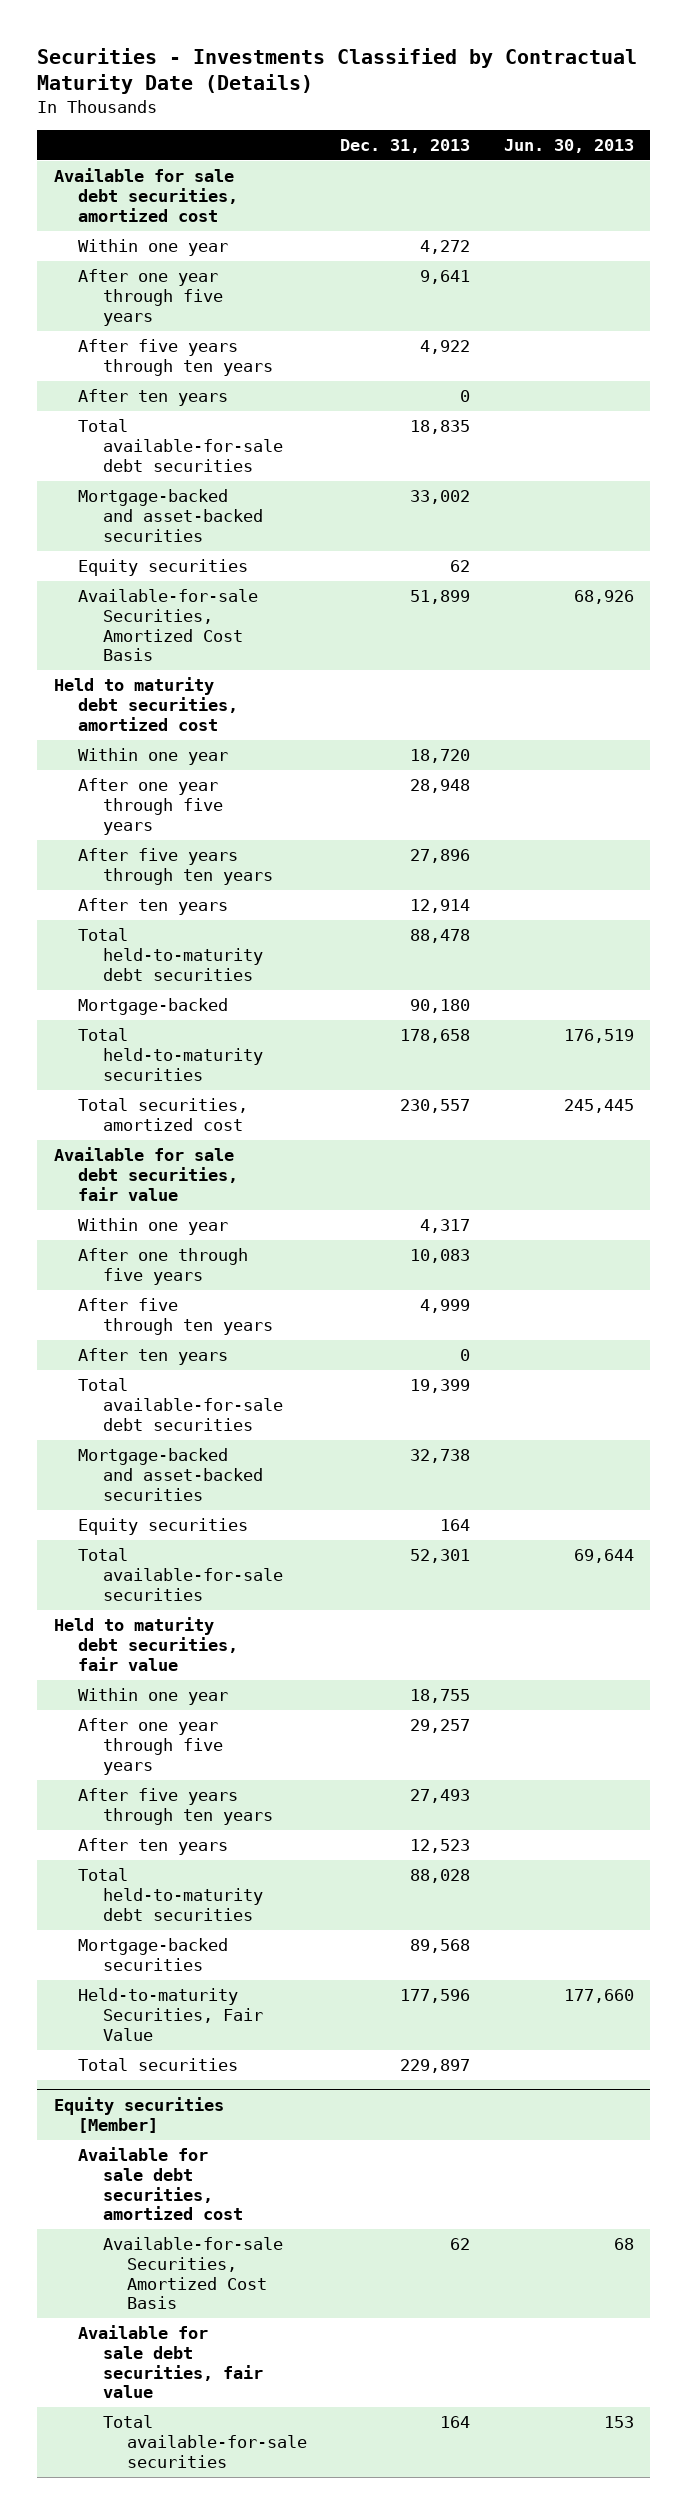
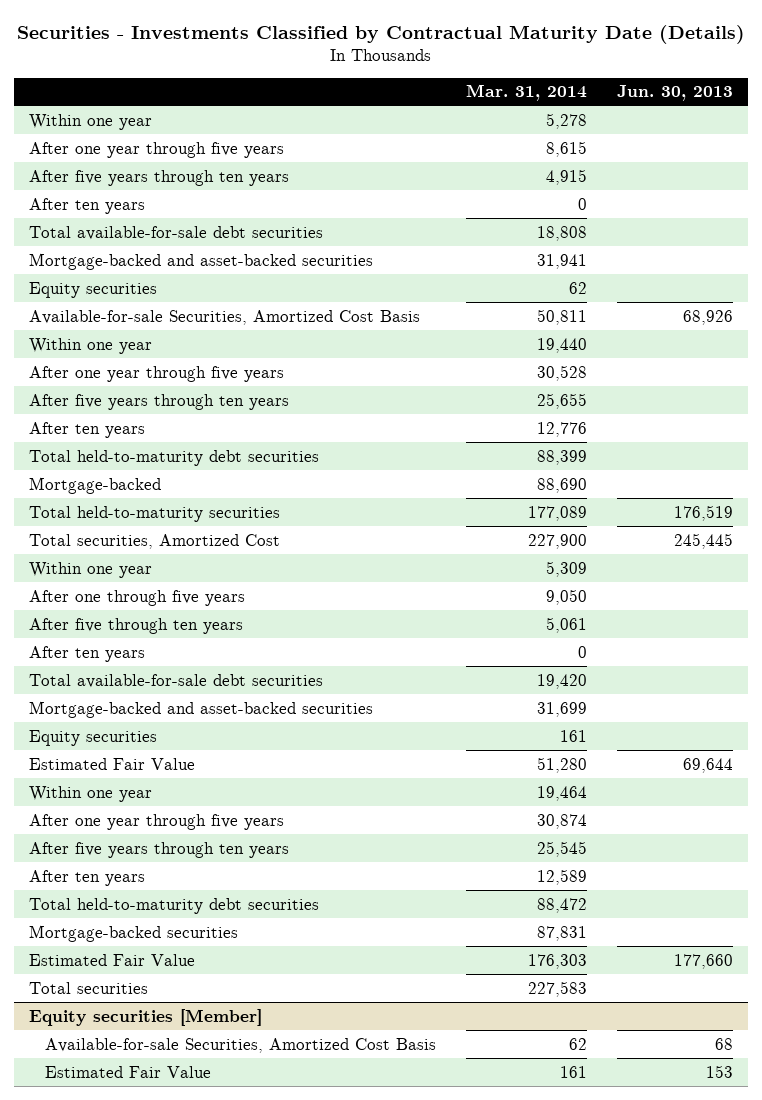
- | Dec. 31, 2013 | Jun. 30, 2013
+ | Mar. 31, 2014 | Jun. 30, 2013
- Available for sale debt securities, amortized cost
- Held to maturity debt securities, amortized cost
- Total securities, amortized cost | 230,557 | 245,445
- Available for sale debt securities, fair value
+ Total securities, Amortized Cost | 227,900 | 245,445
- Total available-for-sale securities | 52,301 | 69,644
- Held to maturity debt securities, fair value
+ Estimated Fair Value | 51,280 | 69,644
- Held-to-maturity Securities, Fair Value | 177,596 | 177,660
+ Estimated Fair Value | 176,303 | 177,660
@ Equity securities [Member]
- Available for sale debt securities, amortized cost
- Available for sale debt securities, fair value
- Total available-for-sale securities | 164 | 153
+ Estimated Fair Value | 161 | 153

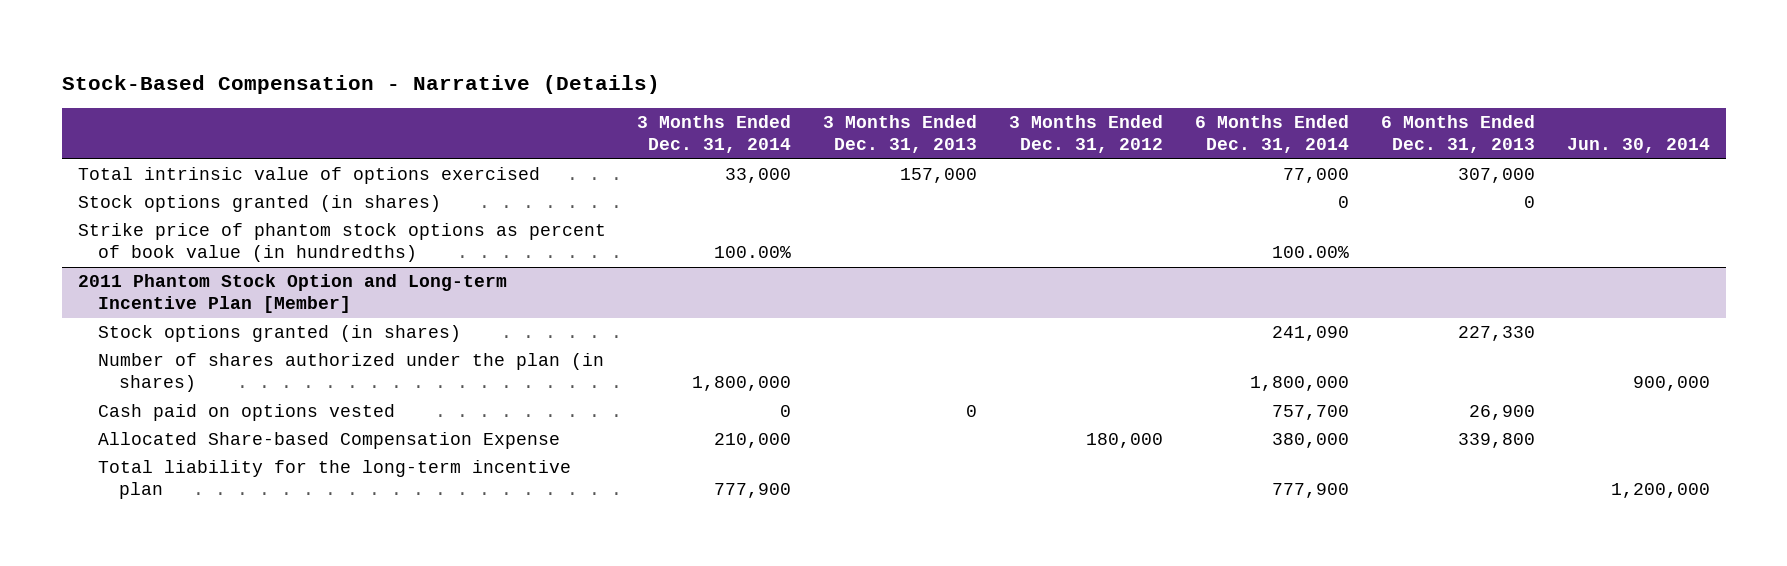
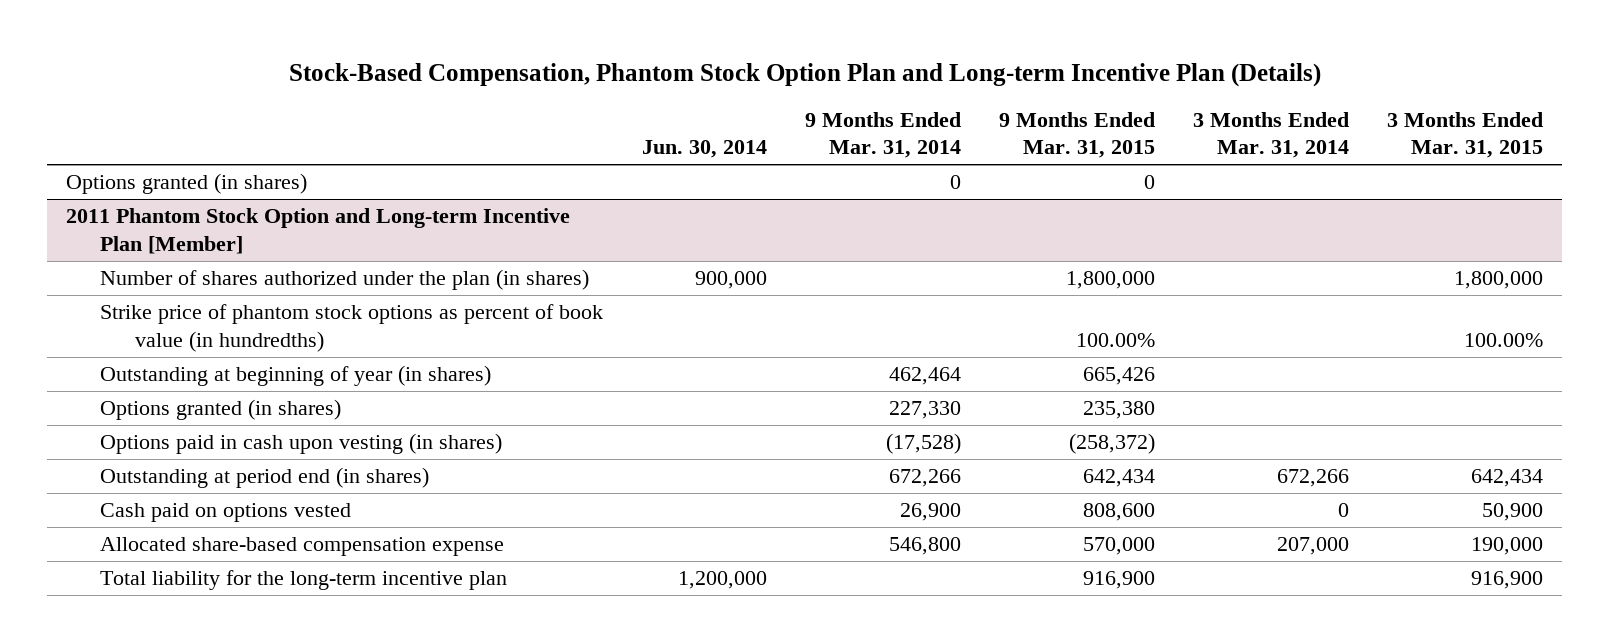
- Stock-Based Compensation - Narrative (Details)
+ Stock-Based Compensation, Phantom Stock Option Plan and Long-term Incentive Plan (Details)
- | 3 Months Ended Dec. 31, 2014 | 3 Months Ended Dec. 31, 2013 | 3 Months Ended Dec. 31, 2012 | 6 Months Ended Dec. 31, 2014 | 6 Months Ended Dec. 31, 2013 | Jun. 30, 2014
+ | Jun. 30, 2014 | 9 Months Ended Mar. 31, 2014 | 9 Months Ended Mar. 31, 2015 | 3 Months Ended Mar. 31, 2014 | 3 Months Ended Mar. 31, 2015
- Total intrinsic value of options exercised | 33,000 | 157,000 | | 77,000 | 307,000 |
- Stock options granted (in shares) | | | | 0 | 0 |
- Strike price of phantom stock options as percent of book value (in hundredths) | 100.00% | | | 100.00% | |
+ Options granted (in shares) | | 0 | 0 | |
@ 2011 Phantom Stock Option and Long-term Incentive Plan [Member]
- Stock options granted (in shares) | | | | 241,090 | 227,330 |
+ Strike price of phantom stock options as percent of book value (in hundredths) | | | 100.00% | | 100.00%
+ Outstanding at beginning of year (in shares) | | 462,464 | 665,426 | |
+ Options granted (in shares) | | 227,330 | 235,380 | |
+ Options paid in cash upon vesting (in shares) | | (17,528) | (258,372) | |
+ Outstanding at period end (in shares) | | 672,266 | 642,434 | 672,266 | 642,434
- Allocated Share-based Compensation Expense | 210,000 | | 180,000 | 380,000 | 339,800 |
+ Allocated share-based compensation expense | | 546,800 | 570,000 | 207,000 | 190,000

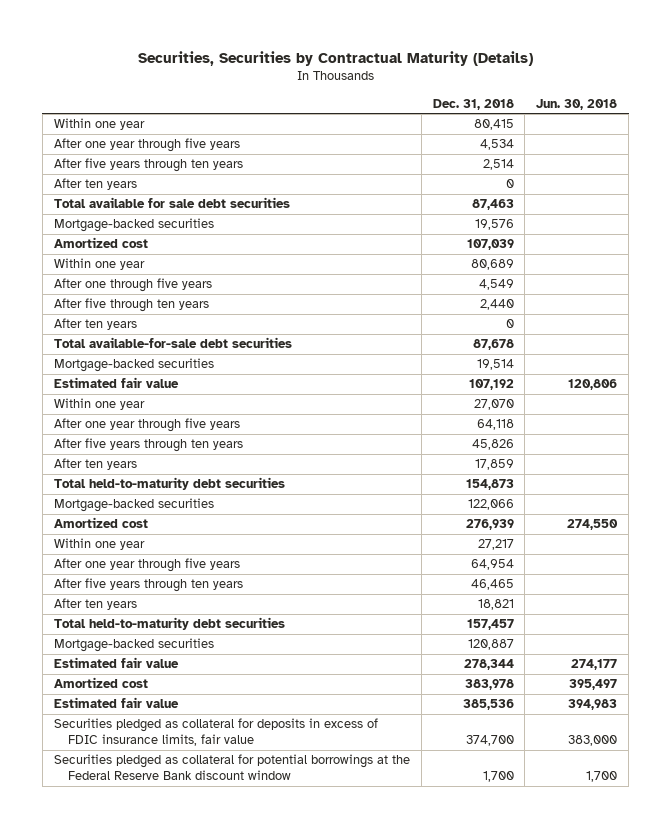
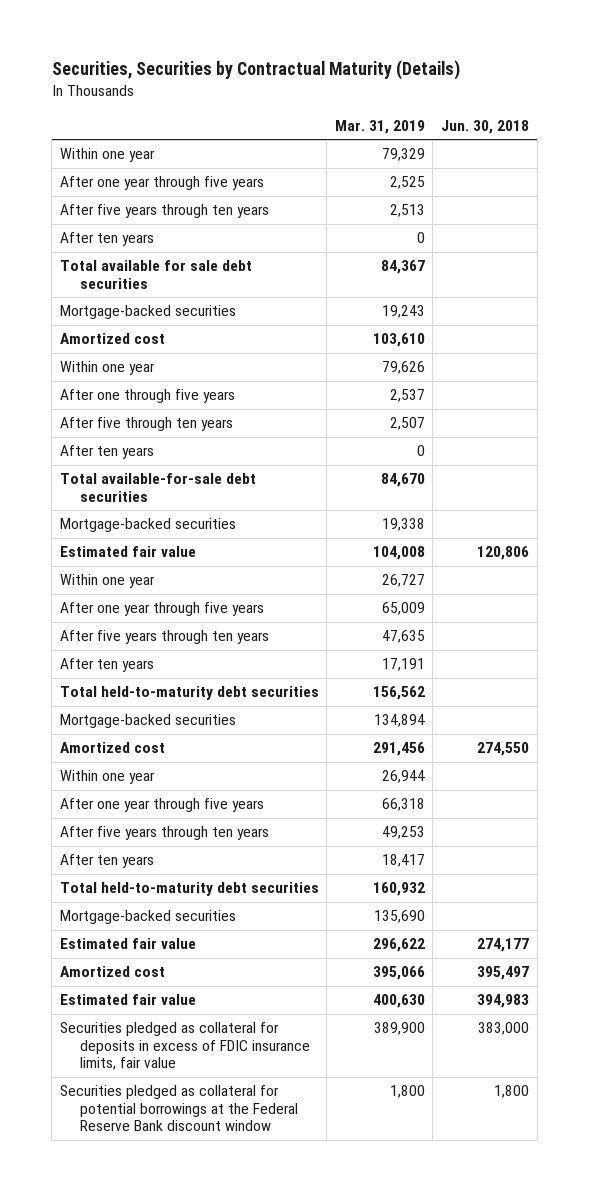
- | Dec. 31, 2018 | Jun. 30, 2018
+ | Mar. 31, 2019 | Jun. 30, 2018
- Securities pledged as collateral for potential borrowings at the Federal Reserve Bank discount window | 1,700 | 1,700
+ Securities pledged as collateral for potential borrowings at the Federal Reserve Bank discount window | 1,800 | 1,800

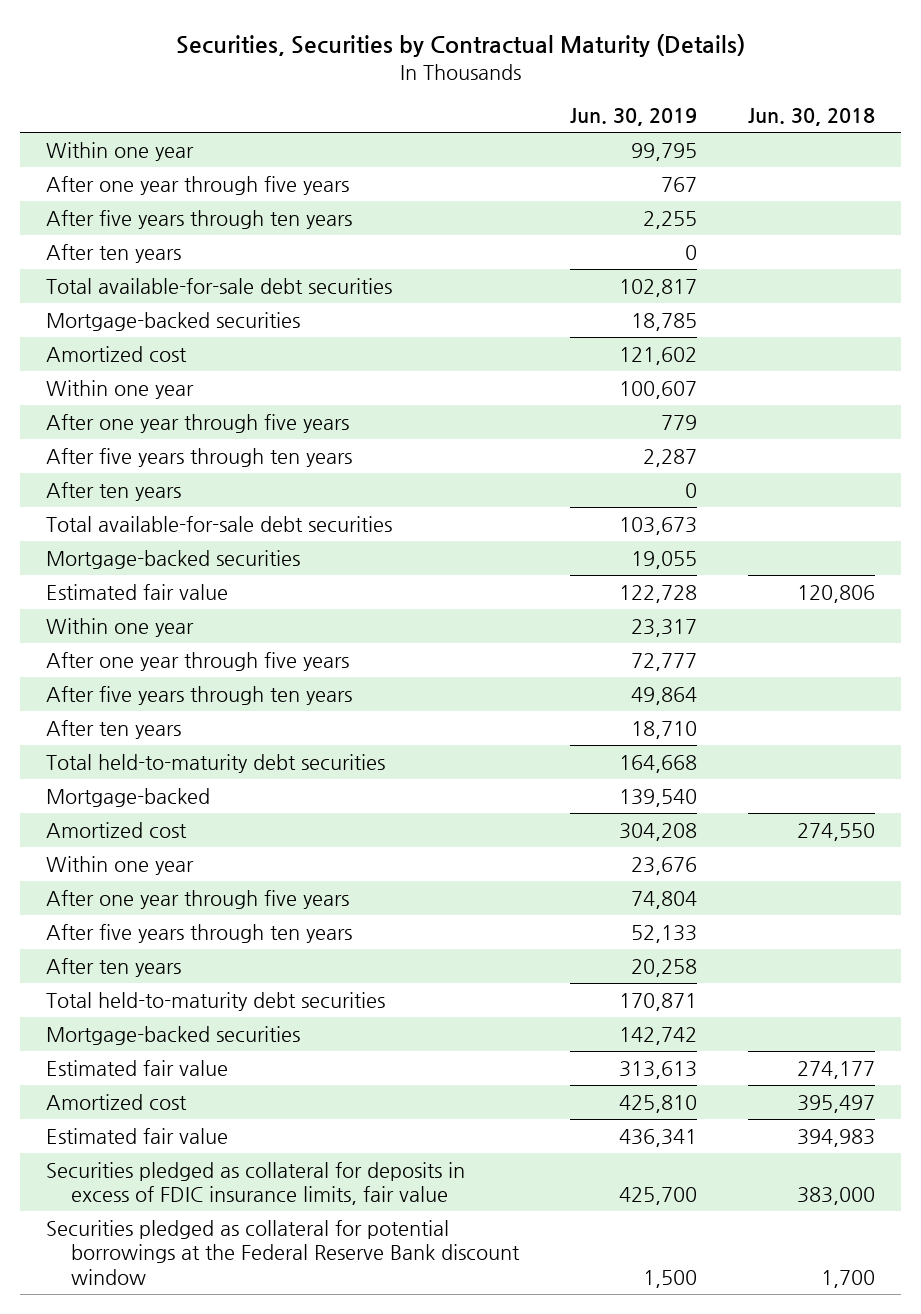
- | Mar. 31, 2019 | Jun. 30, 2018
+ | Jun. 30, 2019 | Jun. 30, 2018
- Total available for sale debt securities | 84,367 |
+ Total available-for-sale debt securities | 102,817 |
- After one through five years | 2,537 |
- After five through ten years | 2,507 |
+ After one year through five years | 779 |
+ After five years through ten years | 2,287 |
- Mortgage-backed securities | 134,894 |
+ Mortgage-backed | 139,540 |
- Securities pledged as collateral for potential borrowings at the Federal Reserve Bank discount window | 1,800 | 1,800
+ Securities pledged as collateral for potential borrowings at the Federal Reserve Bank discount window | 1,500 | 1,700

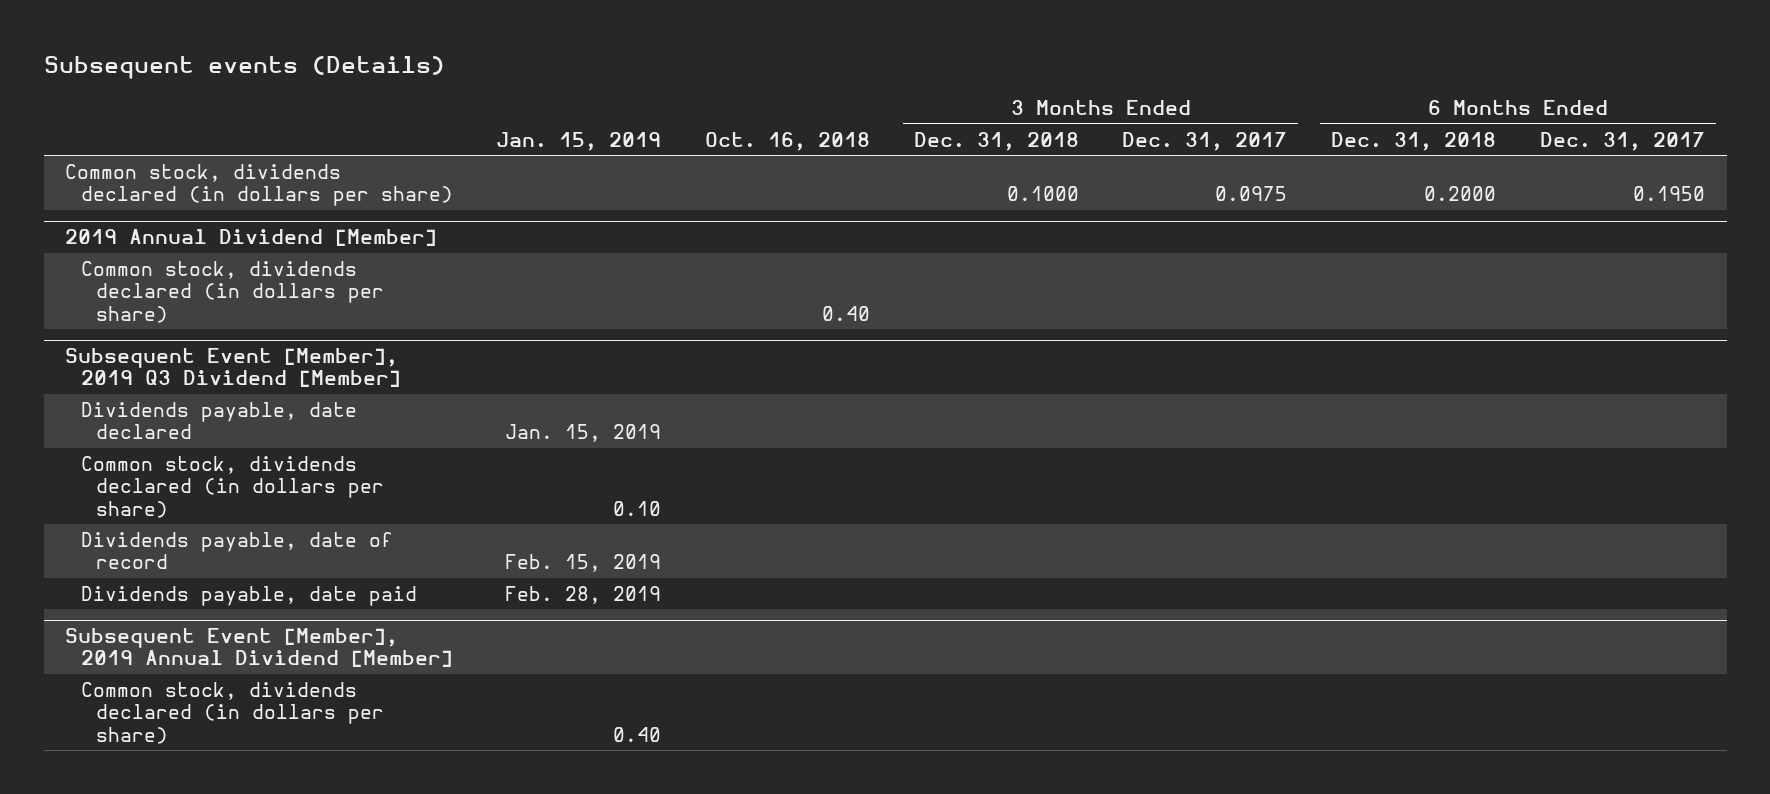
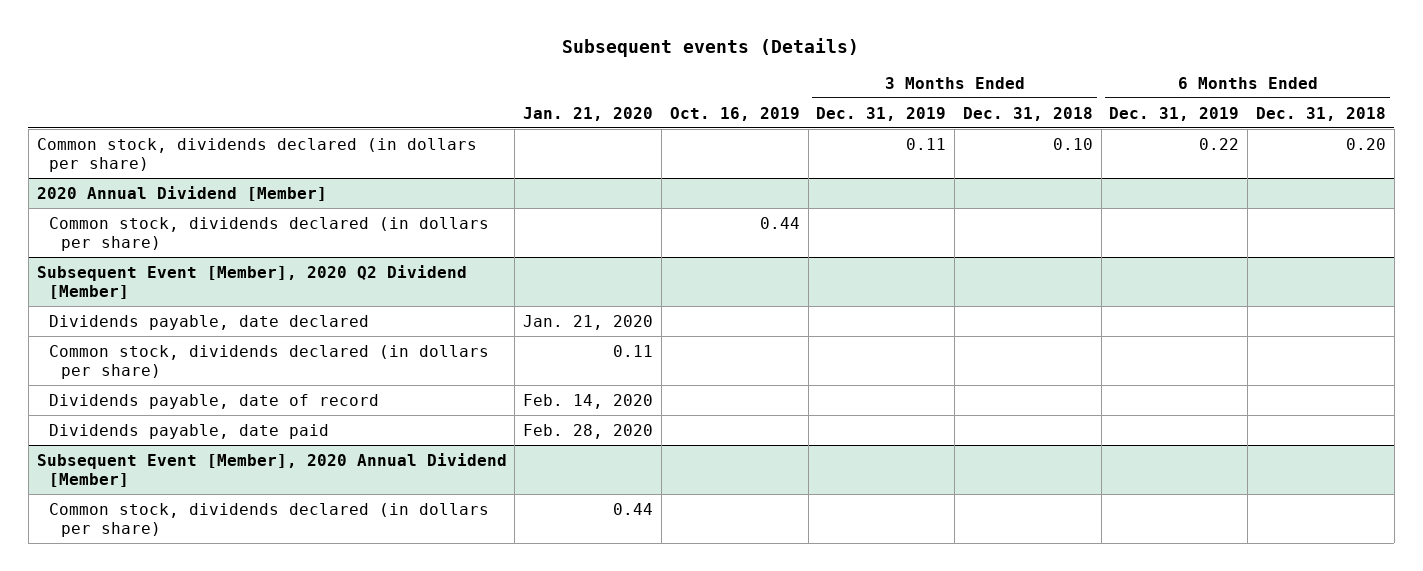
- | Jan. 15, 2019 | Oct. 16, 2018 | 3 Months Ended Dec. 31, 2018 | 3 Months Ended Dec. 31, 2017 | 6 Months Ended Dec. 31, 2018 | 6 Months Ended Dec. 31, 2017
+ | Jan. 21, 2020 | Oct. 16, 2019 | 3 Months Ended Dec. 31, 2019 | 3 Months Ended Dec. 31, 2018 | 6 Months Ended Dec. 31, 2019 | 6 Months Ended Dec. 31, 2018
- Common stock, dividends declared (in dollars per share) | | | 0.1000 | 0.0975 | 0.2000 | 0.1950
- 2019 Annual Dividend [Member]
- Common stock, dividends declared (in dollars per share) | | 0.40 | | | |
- Subsequent Event [Member], 2019 Q3 Dividend [Member]
- Dividends payable, date declared | Jan. 15, 2019 | | | | |
- Common stock, dividends declared (in dollars per share) | 0.10 | | | | |
- Dividends payable, date of record | Feb. 15, 2019 | | | | |
- Dividends payable, date paid | Feb. 28, 2019 | | | | |
- Subsequent Event [Member], 2019 Annual Dividend [Member]
+ Common stock, dividends declared (in dollars per share) | | | 0.11 | 0.10 | 0.22 | 0.20
+ 2020 Annual Dividend [Member]
+ Common stock, dividends declared (in dollars per share) | | 0.44 | | | |
+ Subsequent Event [Member], 2020 Q2 Dividend [Member]
+ Dividends payable, date declared | Jan. 21, 2020 | | | | |
+ Common stock, dividends declared (in dollars per share) | 0.11 | | | | |
+ Dividends payable, date of record | Feb. 14, 2020 | | | | |
+ Dividends payable, date paid | Feb. 28, 2020 | | | | |
+ Subsequent Event [Member], 2020 Annual Dividend [Member]

